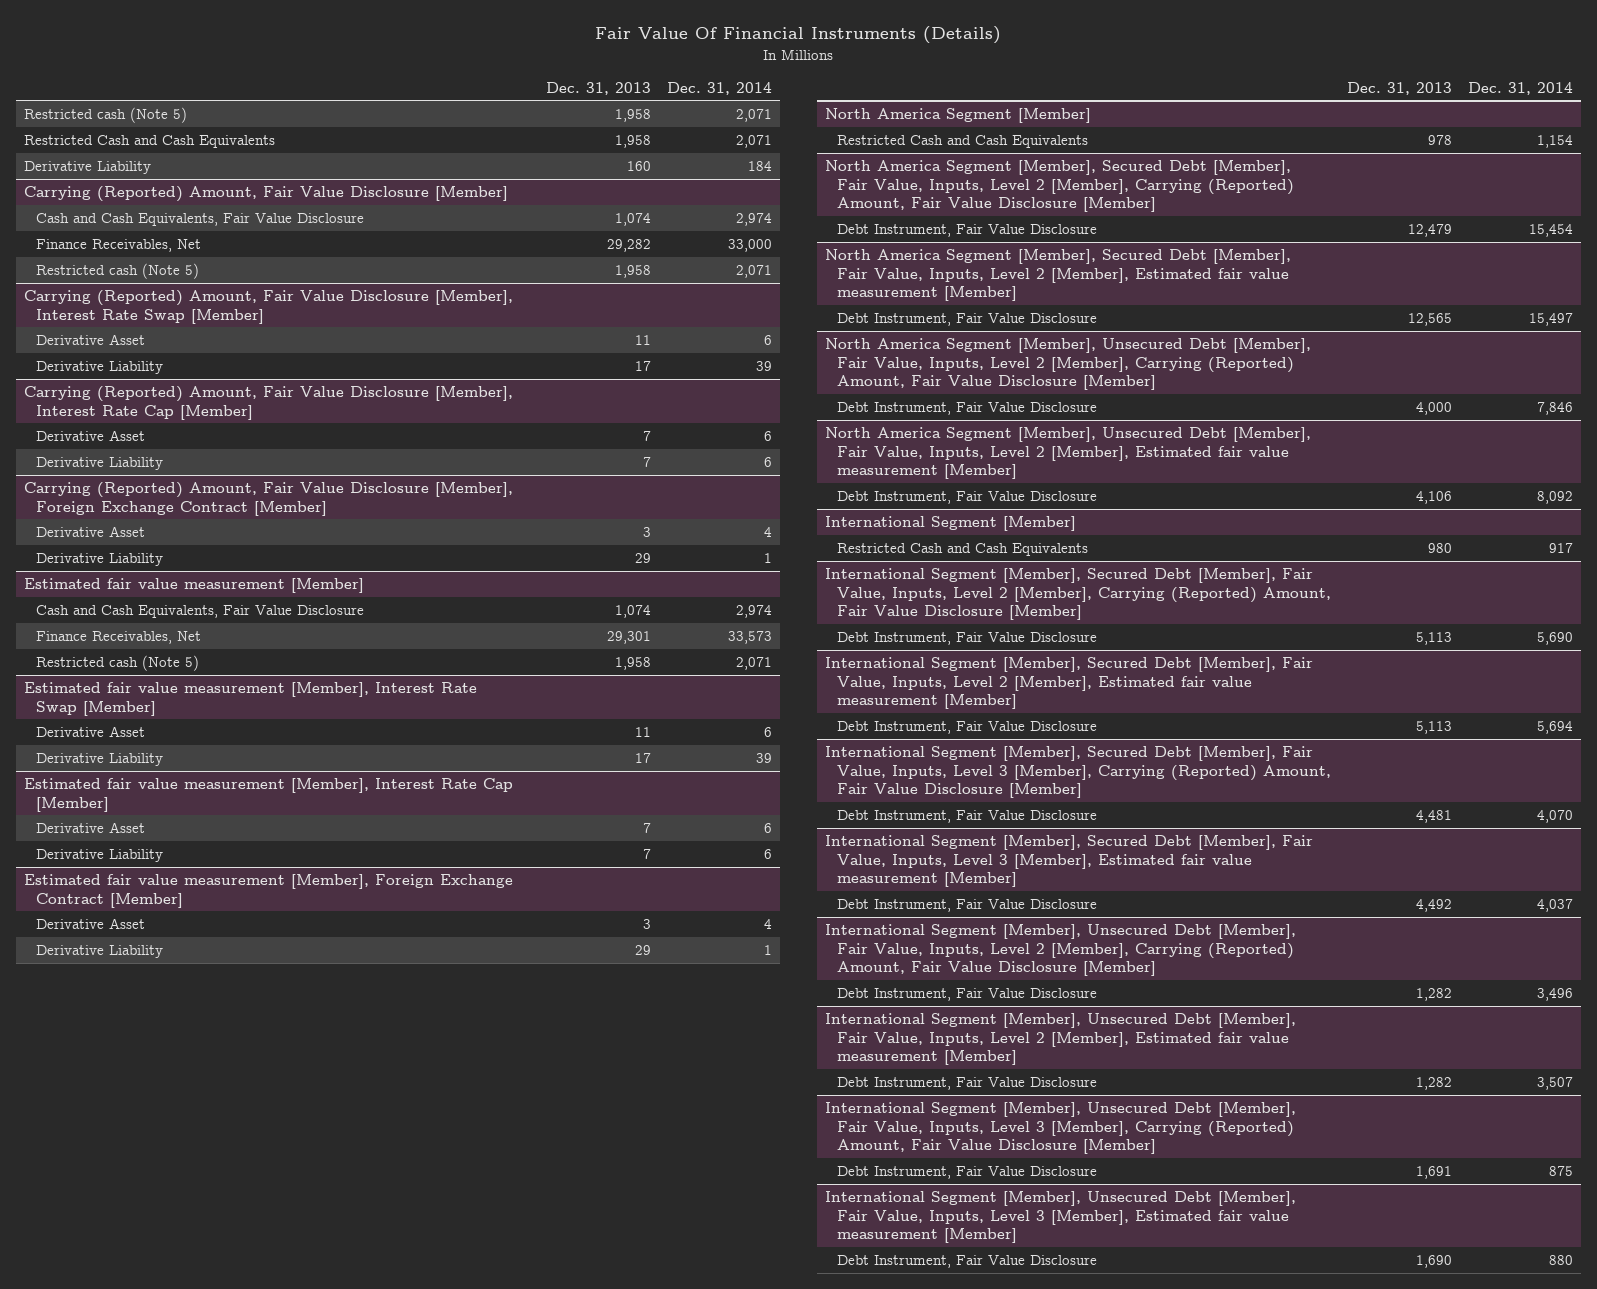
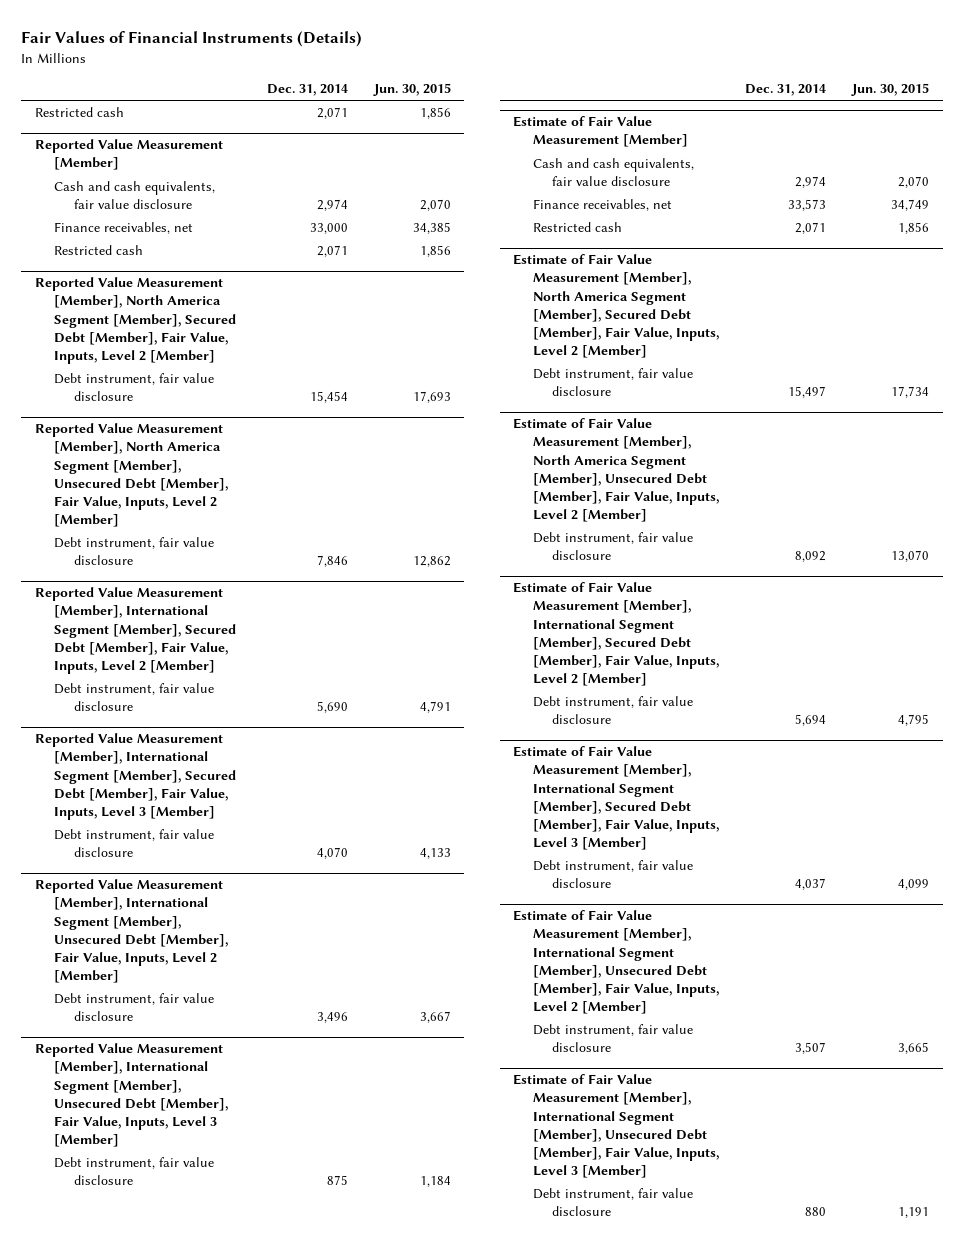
- Fair Value Of Financial Instruments (Details)
+ Fair Values of Financial Instruments (Details)
- | Dec. 31, 2013 | Dec. 31, 2014
+ | Dec. 31, 2014 | Jun. 30, 2015
- Restricted cash (Note 5) | 1,958 | 2,071
- Restricted Cash and Cash Equivalents | 1,958 | 2,071
- Derivative Liability | 160 | 184
- Carrying (Reported) Amount, Fair Value Disclosure [Member]
- Cash and Cash Equivalents, Fair Value Disclosure | 1,074 | 2,974
- Finance Receivables, Net | 29,282 | 33,000
- Restricted cash (Note 5) | 1,958 | 2,071
- Carrying (Reported) Amount, Fair Value Disclosure [Member], Interest Rate Swap [Member]
- Derivative Asset | 11 | 6
- Derivative Liability | 17 | 39
- Carrying (Reported) Amount, Fair Value Disclosure [Member], Interest Rate Cap [Member]
- Derivative Asset | 7 | 6
- Derivative Liability | 7 | 6
- Carrying (Reported) Amount, Fair Value Disclosure [Member], Foreign Exchange Contract [Member]
- Derivative Asset | 3 | 4
- Derivative Liability | 29 | 1
- Estimated fair value measurement [Member]
- Cash and Cash Equivalents, Fair Value Disclosure | 1,074 | 2,974
- Finance Receivables, Net | 29,301 | 33,573
- Restricted cash (Note 5) | 1,958 | 2,071
- Estimated fair value measurement [Member], Interest Rate Swap [Member]
- Derivative Asset | 11 | 6
- Derivative Liability | 17 | 39
- Estimated fair value measurement [Member], Interest Rate Cap [Member]
- Derivative Asset | 7 | 6
- Derivative Liability | 7 | 6
- Estimated fair value measurement [Member], Foreign Exchange Contract [Member]
- Derivative Asset | 3 | 4
- Derivative Liability | 29 | 1
- North America Segment [Member]
- Restricted Cash and Cash Equivalents | 978 | 1,154
- North America Segment [Member], Secured Debt [Member], Fair Value, Inputs, Level 2 [Member], Carrying (Reported) Amount, Fair Value Disclosure [Member]
- Debt Instrument, Fair Value Disclosure | 12,479 | 15,454
- North America Segment [Member], Secured Debt [Member], Fair Value, Inputs, Level 2 [Member], Estimated fair value measurement [Member]
- Debt Instrument, Fair Value Disclosure | 12,565 | 15,497
- North America Segment [Member], Unsecured Debt [Member], Fair Value, Inputs, Level 2 [Member], Carrying (Reported) Amount, Fair Value Disclosure [Member]
- Debt Instrument, Fair Value Disclosure | 4,000 | 7,846
- North America Segment [Member], Unsecured Debt [Member], Fair Value, Inputs, Level 2 [Member], Estimated fair value measurement [Member]
- Debt Instrument, Fair Value Disclosure | 4,106 | 8,092
- International Segment [Member]
- Restricted Cash and Cash Equivalents | 980 | 917
- International Segment [Member], Secured Debt [Member], Fair Value, Inputs, Level 2 [Member], Carrying (Reported) Amount, Fair Value Disclosure [Member]
- Debt Instrument, Fair Value Disclosure | 5,113 | 5,690
- International Segment [Member], Secured Debt [Member], Fair Value, Inputs, Level 2 [Member], Estimated fair value measurement [Member]
- Debt Instrument, Fair Value Disclosure | 5,113 | 5,694
- International Segment [Member], Secured Debt [Member], Fair Value, Inputs, Level 3 [Member], Carrying (Reported) Amount, Fair Value Disclosure [Member]
- Debt Instrument, Fair Value Disclosure | 4,481 | 4,070
- International Segment [Member], Secured Debt [Member], Fair Value, Inputs, Level 3 [Member], Estimated fair value measurement [Member]
- Debt Instrument, Fair Value Disclosure | 4,492 | 4,037
- International Segment [Member], Unsecured Debt [Member], Fair Value, Inputs, Level 2 [Member], Carrying (Reported) Amount, Fair Value Disclosure [Member]
- Debt Instrument, Fair Value Disclosure | 1,282 | 3,496
- International Segment [Member], Unsecured Debt [Member], Fair Value, Inputs, Level 2 [Member], Estimated fair value measurement [Member]
- Debt Instrument, Fair Value Disclosure | 1,282 | 3,507
- International Segment [Member], Unsecured Debt [Member], Fair Value, Inputs, Level 3 [Member], Carrying (Reported) Amount, Fair Value Disclosure [Member]
- Debt Instrument, Fair Value Disclosure | 1,691 | 875
- International Segment [Member], Unsecured Debt [Member], Fair Value, Inputs, Level 3 [Member], Estimated fair value measurement [Member]
- Debt Instrument, Fair Value Disclosure | 1,690 | 880
+ Restricted cash | 2,071 | 1,856
+ Reported Value Measurement [Member]
+ Cash and cash equivalents, fair value disclosure | 2,974 | 2,070
+ Finance receivables, net | 33,000 | 34,385
+ Restricted cash | 2,071 | 1,856
+ Reported Value Measurement [Member], North America Segment [Member], Secured Debt [Member], Fair Value, Inputs, Level 2 [Member]
+ Debt instrument, fair value disclosure | 15,454 | 17,693
+ Reported Value Measurement [Member], North America Segment [Member], Unsecured Debt [Member], Fair Value, Inputs, Level 2 [Member]
+ Debt instrument, fair value disclosure | 7,846 | 12,862
+ Reported Value Measurement [Member], International Segment [Member], Secured Debt [Member], Fair Value, Inputs, Level 2 [Member]
+ Debt instrument, fair value disclosure | 5,690 | 4,791
+ Reported Value Measurement [Member], International Segment [Member], Secured Debt [Member], Fair Value, Inputs, Level 3 [Member]
+ Debt instrument, fair value disclosure | 4,070 | 4,133
+ Reported Value Measurement [Member], International Segment [Member], Unsecured Debt [Member], Fair Value, Inputs, Level 2 [Member]
+ Debt instrument, fair value disclosure | 3,496 | 3,667
+ Reported Value Measurement [Member], International Segment [Member], Unsecured Debt [Member], Fair Value, Inputs, Level 3 [Member]
+ Debt instrument, fair value disclosure | 875 | 1,184
+ Estimate of Fair Value Measurement [Member]
+ Cash and cash equivalents, fair value disclosure | 2,974 | 2,070
+ Finance receivables, net | 33,573 | 34,749
+ Restricted cash | 2,071 | 1,856
+ Estimate of Fair Value Measurement [Member], North America Segment [Member], Secured Debt [Member], Fair Value, Inputs, Level 2 [Member]
+ Debt instrument, fair value disclosure | 15,497 | 17,734
+ Estimate of Fair Value Measurement [Member], North America Segment [Member], Unsecured Debt [Member], Fair Value, Inputs, Level 2 [Member]
+ Debt instrument, fair value disclosure | 8,092 | 13,070
+ Estimate of Fair Value Measurement [Member], International Segment [Member], Secured Debt [Member], Fair Value, Inputs, Level 2 [Member]
+ Debt instrument, fair value disclosure | 5,694 | 4,795
+ Estimate of Fair Value Measurement [Member], International Segment [Member], Secured Debt [Member], Fair Value, Inputs, Level 3 [Member]
+ Debt instrument, fair value disclosure | 4,037 | 4,099
+ Estimate of Fair Value Measurement [Member], International Segment [Member], Unsecured Debt [Member], Fair Value, Inputs, Level 2 [Member]
+ Debt instrument, fair value disclosure | 3,507 | 3,665
+ Estimate of Fair Value Measurement [Member], International Segment [Member], Unsecured Debt [Member], Fair Value, Inputs, Level 3 [Member]
+ Debt instrument, fair value disclosure | 880 | 1,191

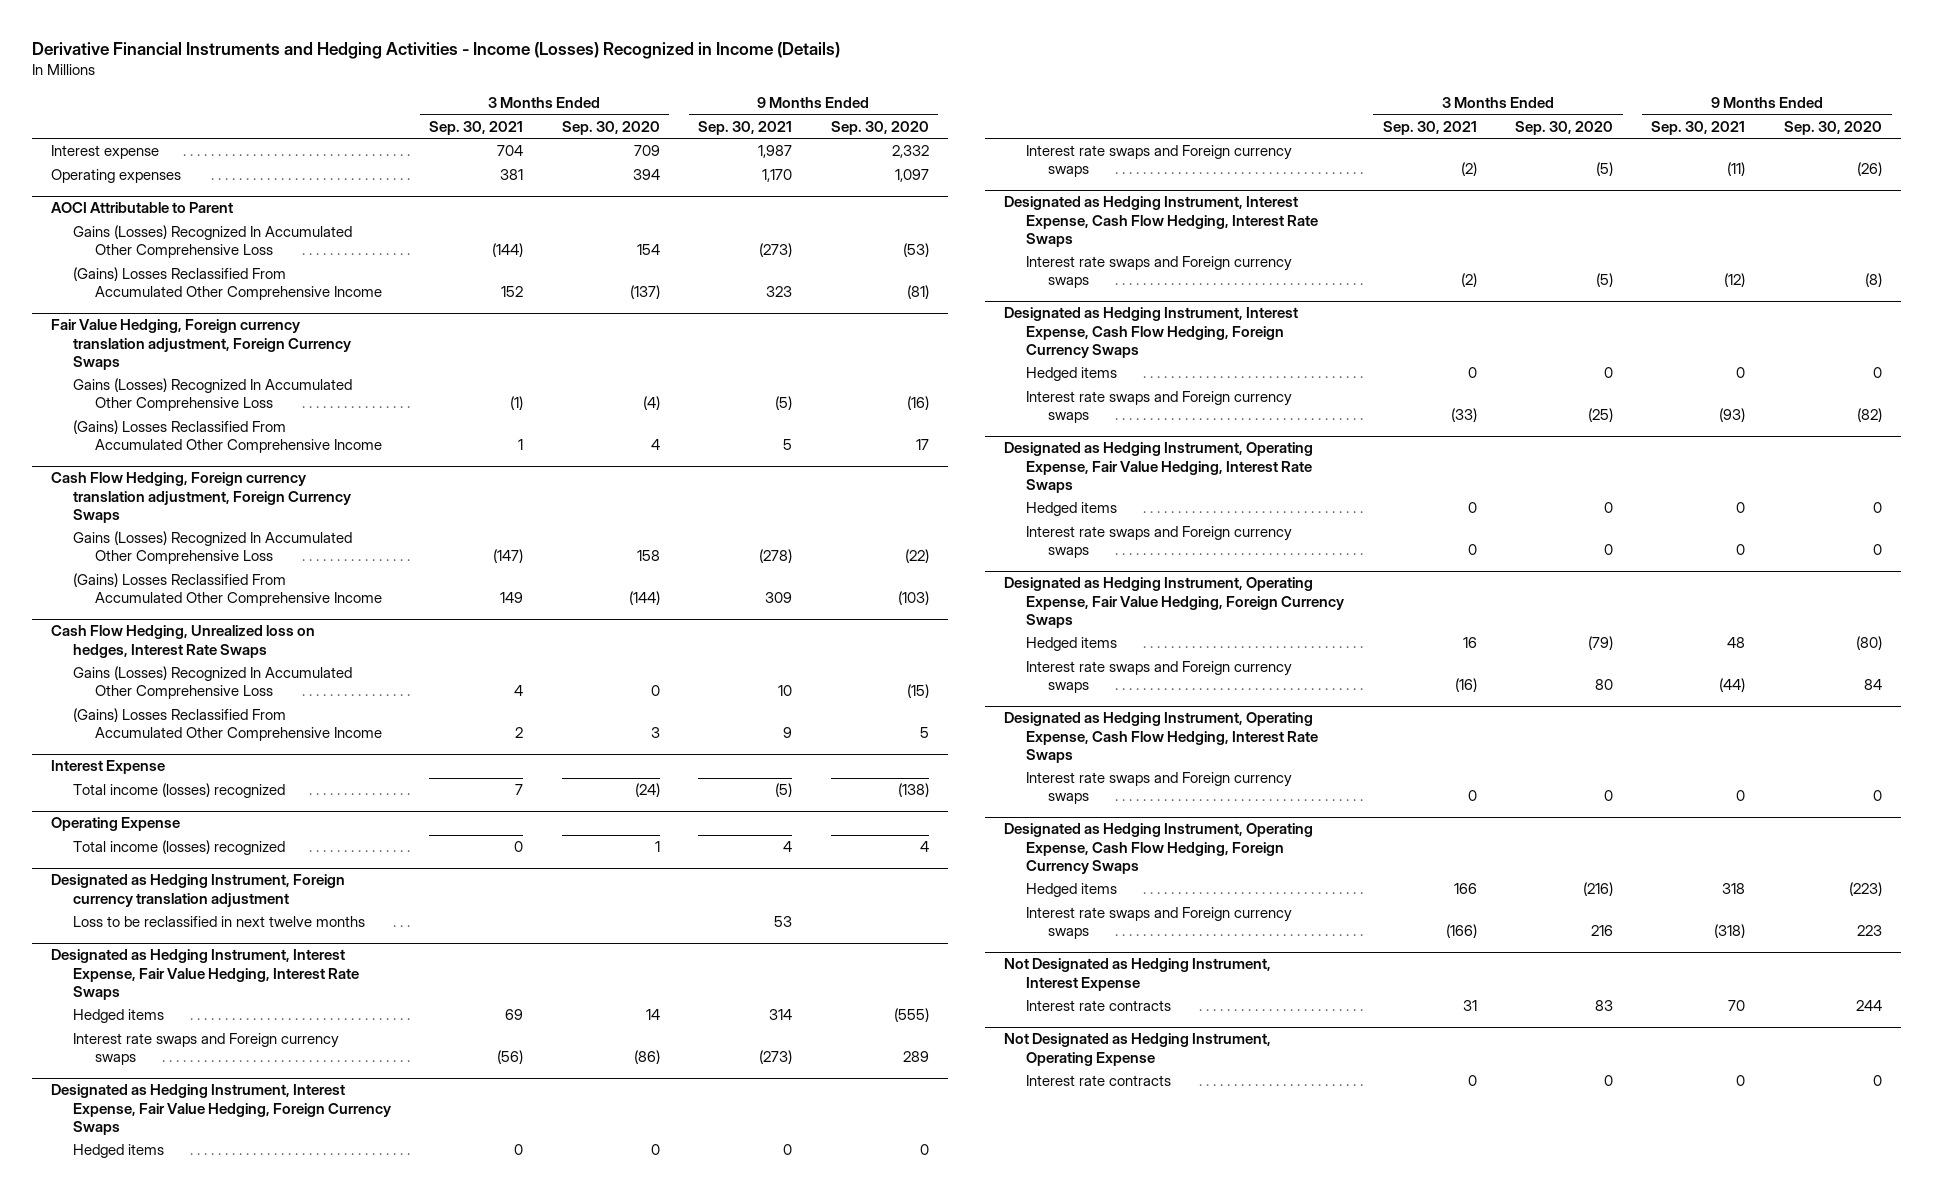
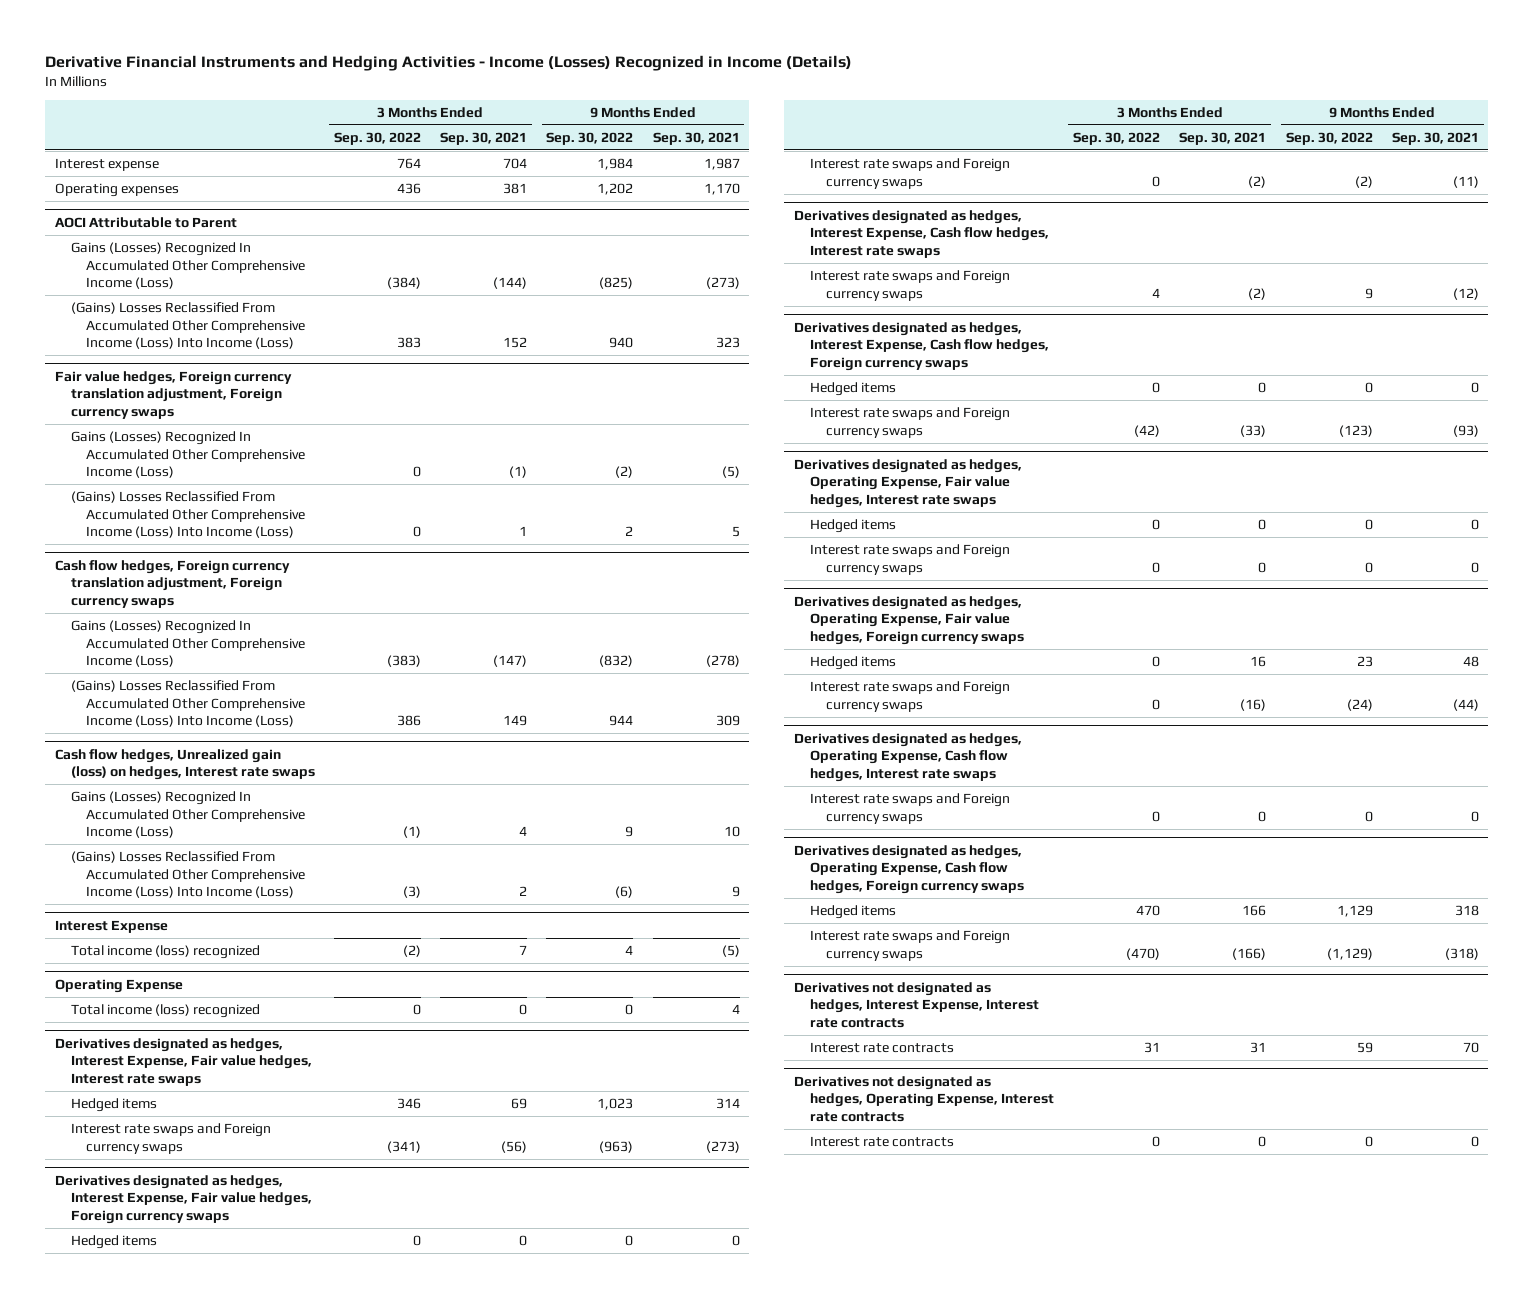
- | 3 Months Ended Sep. 30, 2021 | 3 Months Ended Sep. 30, 2020 | 9 Months Ended Sep. 30, 2021 | 9 Months Ended Sep. 30, 2020
+ | 3 Months Ended Sep. 30, 2022 | 3 Months Ended Sep. 30, 2021 | 9 Months Ended Sep. 30, 2022 | 9 Months Ended Sep. 30, 2021
@ AOCI Attributable to Parent
- Gains (Losses) Recognized In Accumulated Other Comprehensive Loss | (144) | 154 | (273) | (53)
- (Gains) Losses Reclassified From Accumulated Other Comprehensive Income | 152 | (137) | 323 | (81)
- Fair Value Hedging, Foreign currency translation adjustment, Foreign Currency Swaps
- Gains (Losses) Recognized In Accumulated Other Comprehensive Loss | (1) | (4) | (5) | (16)
- (Gains) Losses Reclassified From Accumulated Other Comprehensive Income | 1 | 4 | 5 | 17
- Cash Flow Hedging, Foreign currency translation adjustment, Foreign Currency Swaps
- Gains (Losses) Recognized In Accumulated Other Comprehensive Loss | (147) | 158 | (278) | (22)
- (Gains) Losses Reclassified From Accumulated Other Comprehensive Income | 149 | (144) | 309 | (103)
- Cash Flow Hedging, Unrealized loss on hedges, Interest Rate Swaps
- Gains (Losses) Recognized In Accumulated Other Comprehensive Loss | 4 | 0 | 10 | (15)
- (Gains) Losses Reclassified From Accumulated Other Comprehensive Income | 2 | 3 | 9 | 5
@ AOCI Attributable to Parent
+ Gains (Losses) Recognized In Accumulated Other Comprehensive Income (Loss) | (384) | (144) | (825) | (273)
+ (Gains) Losses Reclassified From Accumulated Other Comprehensive Income (Loss) Into Income (Loss) | 383 | 152 | 940 | 323
+ Fair value hedges, Foreign currency translation adjustment, Foreign currency swaps
+ Gains (Losses) Recognized In Accumulated Other Comprehensive Income (Loss) | 0 | (1) | (2) | (5)
+ (Gains) Losses Reclassified From Accumulated Other Comprehensive Income (Loss) Into Income (Loss) | 0 | 1 | 2 | 5
+ Cash flow hedges, Foreign currency translation adjustment, Foreign currency swaps
+ Gains (Losses) Recognized In Accumulated Other Comprehensive Income (Loss) | (383) | (147) | (832) | (278)
+ (Gains) Losses Reclassified From Accumulated Other Comprehensive Income (Loss) Into Income (Loss) | 386 | 149 | 944 | 309
+ Cash flow hedges, Unrealized gain (loss) on hedges, Interest rate swaps
+ Gains (Losses) Recognized In Accumulated Other Comprehensive Income (Loss) | (1) | 4 | 9 | 10
+ (Gains) Losses Reclassified From Accumulated Other Comprehensive Income (Loss) Into Income (Loss) | (3) | 2 | (6) | 9
@ Interest Expense
- Total income (losses) recognized | 7 | (24) | (5) | (138)
+ Total income (loss) recognized | (2) | 7 | 4 | (5)
@ Operating Expense
- Total income (losses) recognized | 0 | 1 | 4 | 4
- Designated as Hedging Instrument, Foreign currency translation adjustment
- Loss to be reclassified in next twelve months | | | 53 |
- Designated as Hedging Instrument, Interest Expense, Fair Value Hedging, Interest Rate Swaps
@ Operating Expense
+ Total income (loss) recognized | 0 | 0 | 0 | 4
+ Derivatives designated as hedges, Interest Expense, Fair value hedges, Interest rate swaps
- Designated as Hedging Instrument, Interest Expense, Fair Value Hedging, Foreign Currency Swaps
+ Derivatives designated as hedges, Interest Expense, Fair value hedges, Foreign currency swaps
- Designated as Hedging Instrument, Interest Expense, Cash Flow Hedging, Interest Rate Swaps
+ Derivatives designated as hedges, Interest Expense, Cash flow hedges, Interest rate swaps
- Designated as Hedging Instrument, Interest Expense, Cash Flow Hedging, Foreign Currency Swaps
+ Derivatives designated as hedges, Interest Expense, Cash flow hedges, Foreign currency swaps
- Designated as Hedging Instrument, Operating Expense, Fair Value Hedging, Interest Rate Swaps
+ Derivatives designated as hedges, Operating Expense, Fair value hedges, Interest rate swaps
- Designated as Hedging Instrument, Operating Expense, Fair Value Hedging, Foreign Currency Swaps
+ Derivatives designated as hedges, Operating Expense, Fair value hedges, Foreign currency swaps
- Designated as Hedging Instrument, Operating Expense, Cash Flow Hedging, Interest Rate Swaps
+ Derivatives designated as hedges, Operating Expense, Cash flow hedges, Interest rate swaps
- Designated as Hedging Instrument, Operating Expense, Cash Flow Hedging, Foreign Currency Swaps
+ Derivatives designated as hedges, Operating Expense, Cash flow hedges, Foreign currency swaps
- Not Designated as Hedging Instrument, Interest Expense
+ Derivatives not designated as hedges, Interest Expense, Interest rate contracts
- Not Designated as Hedging Instrument, Operating Expense
+ Derivatives not designated as hedges, Operating Expense, Interest rate contracts

